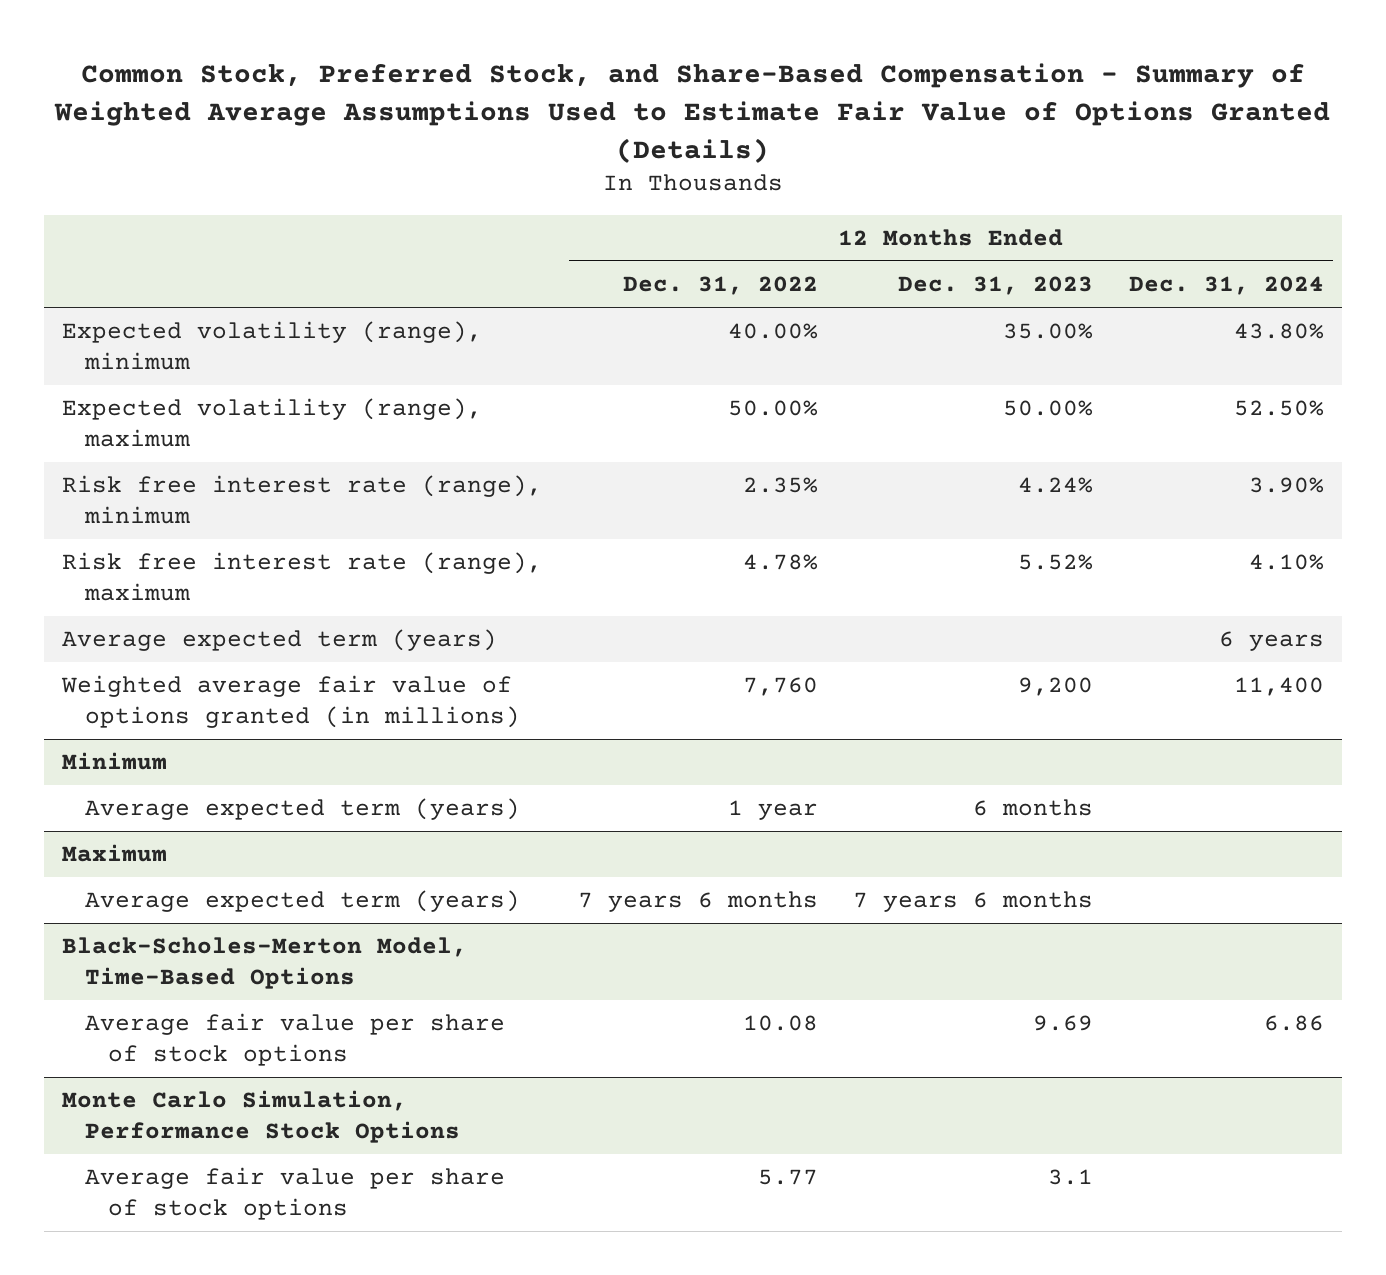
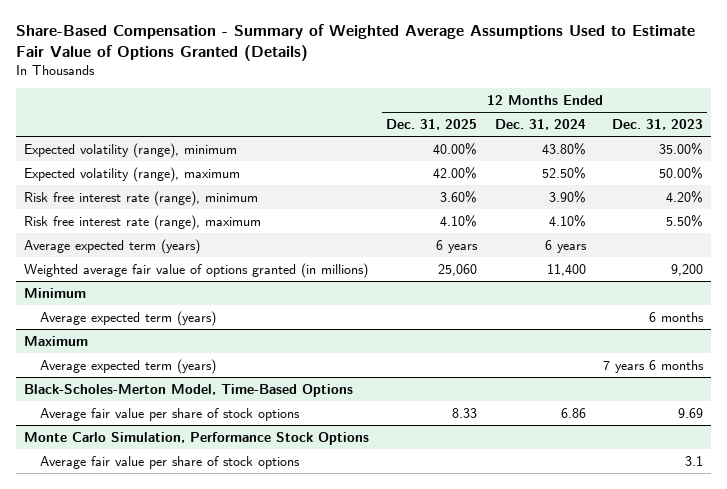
- Common Stock, Preferred Stock, and Share-Based Compensation - Summary of Weighted Average Assumptions Used to Estimate Fair Value of Options Granted (Details)
+ Share-Based Compensation - Summary of Weighted Average Assumptions Used to Estimate Fair Value of Options Granted (Details)
- | 12 Months Ended Dec. 31, 2022 | 12 Months Ended Dec. 31, 2023 | 12 Months Ended Dec. 31, 2024
+ | 12 Months Ended Dec. 31, 2025 | 12 Months Ended Dec. 31, 2024 | 12 Months Ended Dec. 31, 2023
- Risk free interest rate (range), minimum | 2.35% | 4.24% | 3.90%
- Risk free interest rate (range), maximum | 4.78% | 5.52% | 4.10%
+ Risk free interest rate (range), minimum | 3.60% | 3.90% | 4.20%
+ Risk free interest rate (range), maximum | 4.10% | 4.10% | 5.50%

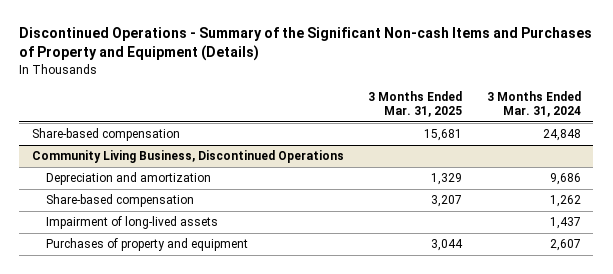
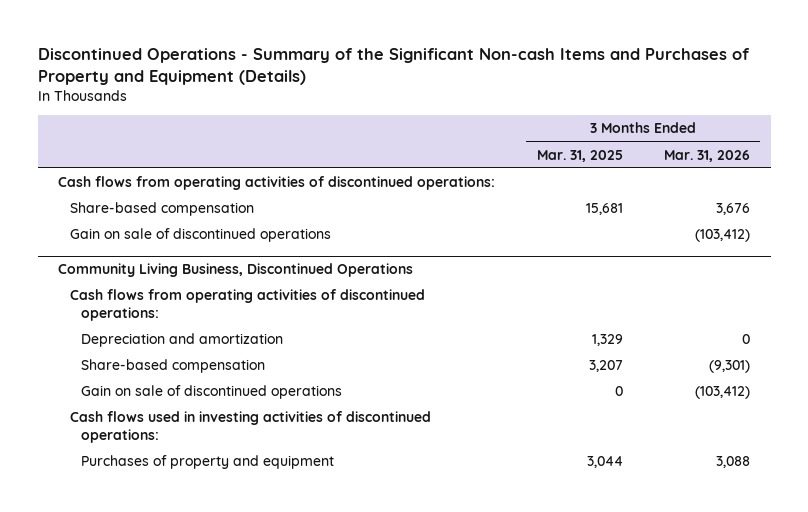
- | 3 Months Ended Mar. 31, 2025 | 3 Months Ended Mar. 31, 2024
+ | 3 Months Ended Mar. 31, 2025 | 3 Months Ended Mar. 31, 2026
+ Cash flows from operating activities of discontinued operations:
+ Gain on sale of discontinued operations | | (103,412)
@ Community Living Business, Discontinued Operations
+ Cash flows from operating activities of discontinued operations:
- Impairment of long-lived assets | | 1,437
+ Gain on sale of discontinued operations | 0 | (103,412)
+ Cash flows used in investing activities of discontinued operations:

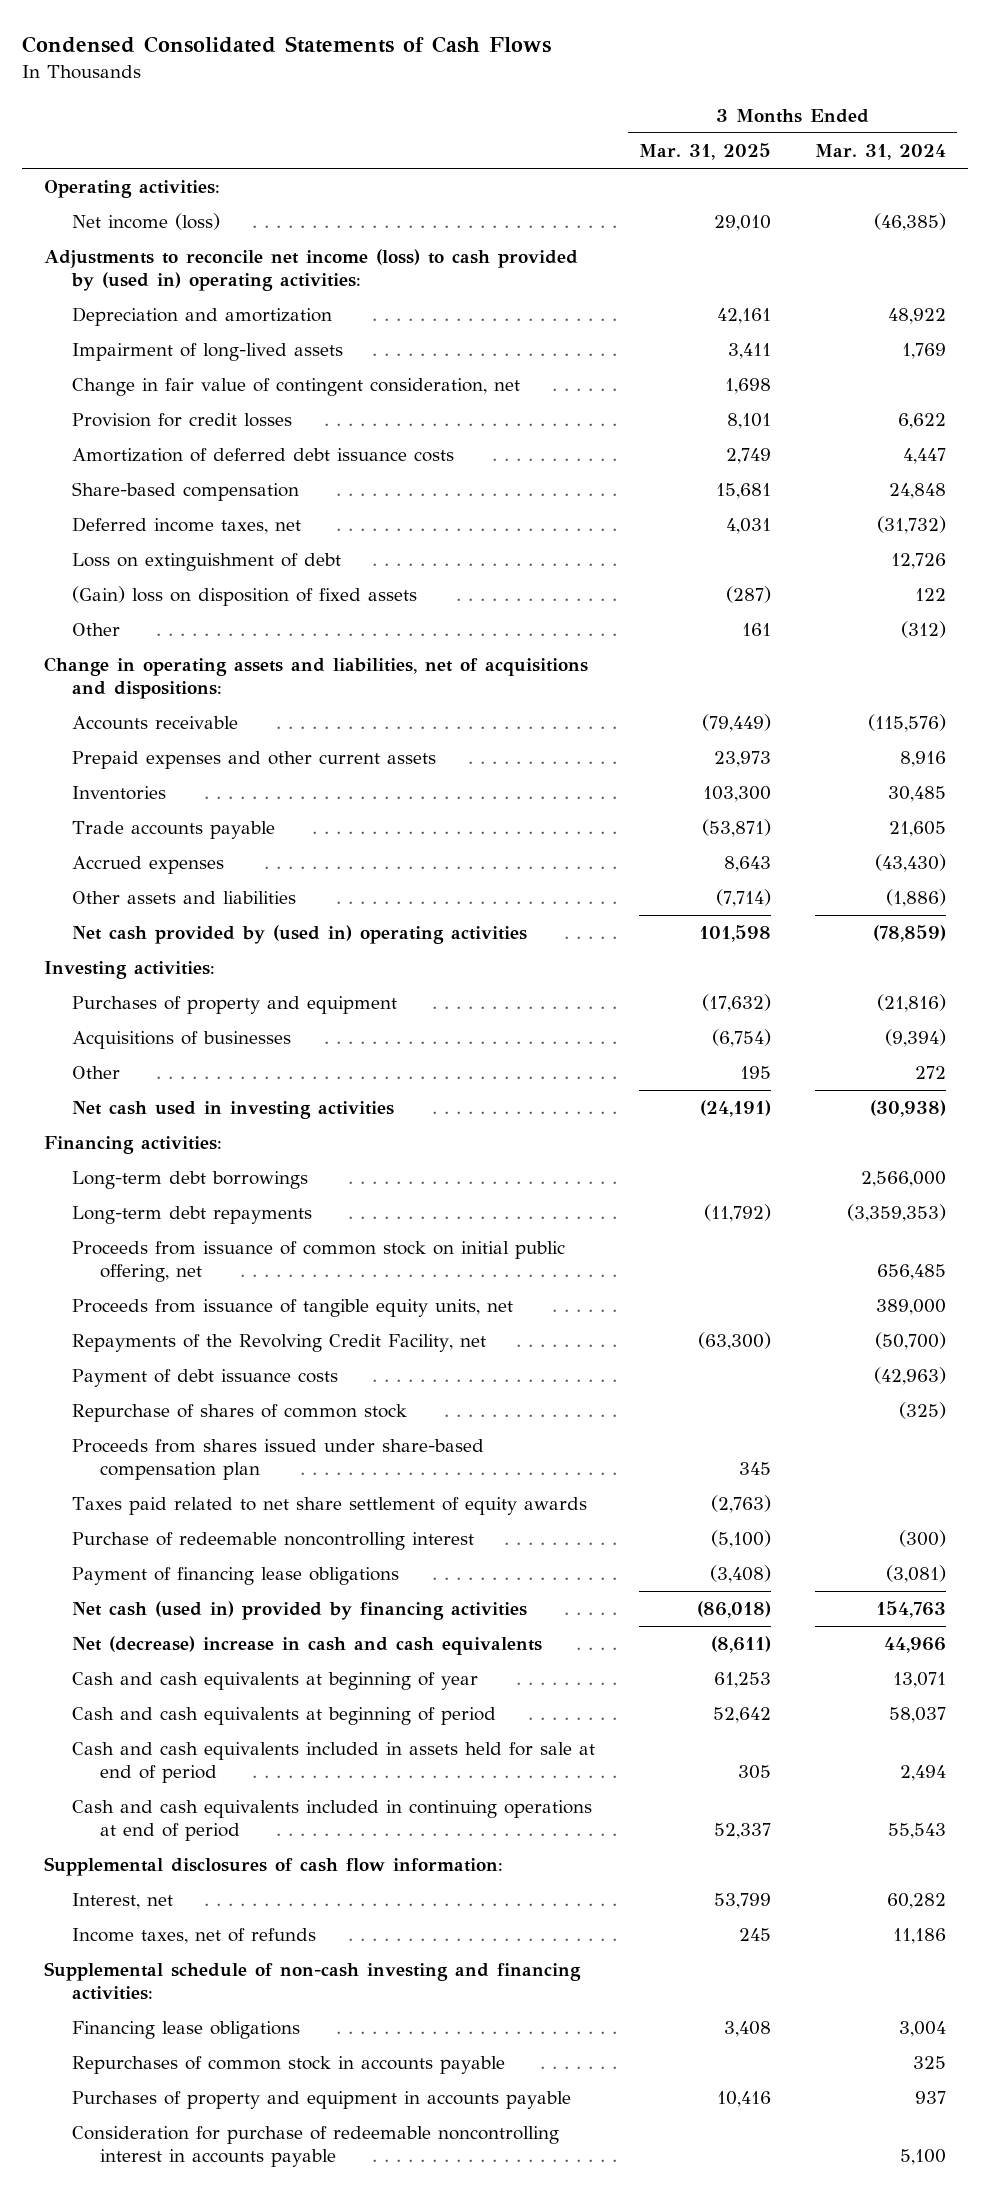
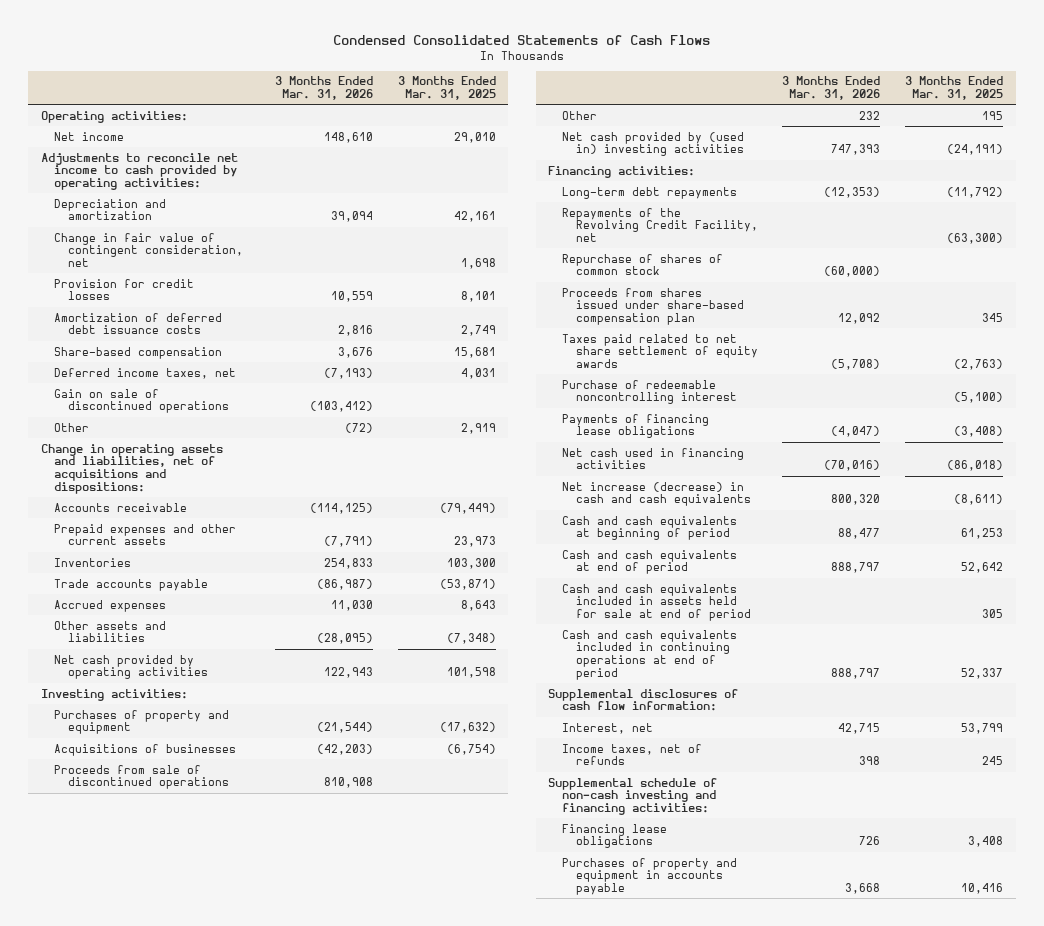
- | 3 Months Ended Mar. 31, 2025 | 3 Months Ended Mar. 31, 2024
+ | 3 Months Ended Mar. 31, 2026 | 3 Months Ended Mar. 31, 2025
- Net income (loss) | 29,010 | (46,385)
- Adjustments to reconcile net income (loss) to cash provided by (used in) operating activities:
+ Net income | 148,610 | 29,010
+ Adjustments to reconcile net income to cash provided by operating activities:
- Impairment of long-lived assets | 3,411 | 1,769
- Loss on extinguishment of debt | | 12,726
- (Gain) loss on disposition of fixed assets | (287) | 122
- Other | 161 | (312)
+ Gain on sale of discontinued operations | (103,412) |
+ Other | (72) | 2,919
- Other assets and liabilities | (7,714) | (1,886)
- Net cash provided by (used in) operating activities | 101,598 | (78,859)
+ Other assets and liabilities | (28,095) | (7,348)
+ Net cash provided by operating activities | 122,943 | 101,598
+ Proceeds from sale of discontinued operations | 810,908 |
- Net cash used in investing activities | (24,191) | (30,938)
+ Net cash provided by (used in) investing activities | 747,393 | (24,191)
- Long-term debt borrowings | | 2,566,000
- Proceeds from issuance of common stock on initial public offering, net | | 656,485
- Proceeds from issuance of tangible equity units, net | | 389,000
- Payment of debt issuance costs | | (42,963)
- Payment of financing lease obligations | (3,408) | (3,081)
- Net cash (used in) provided by financing activities | (86,018) | 154,763
- Net (decrease) increase in cash and cash equivalents | (8,611) | 44,966
- Cash and cash equivalents at beginning of year | 61,253 | 13,071
- Cash and cash equivalents at beginning of period | 52,642 | 58,037
+ Payments of financing lease obligations | (4,047) | (3,408)
+ Net cash used in financing activities | (70,016) | (86,018)
+ Net increase (decrease) in cash and cash equivalents | 800,320 | (8,611)
+ Cash and cash equivalents at beginning of period | 88,477 | 61,253
+ Cash and cash equivalents at end of period | 888,797 | 52,642
- Repurchases of common stock in accounts payable | | 325
- Consideration for purchase of redeemable noncontrolling interest in accounts payable | | 5,100

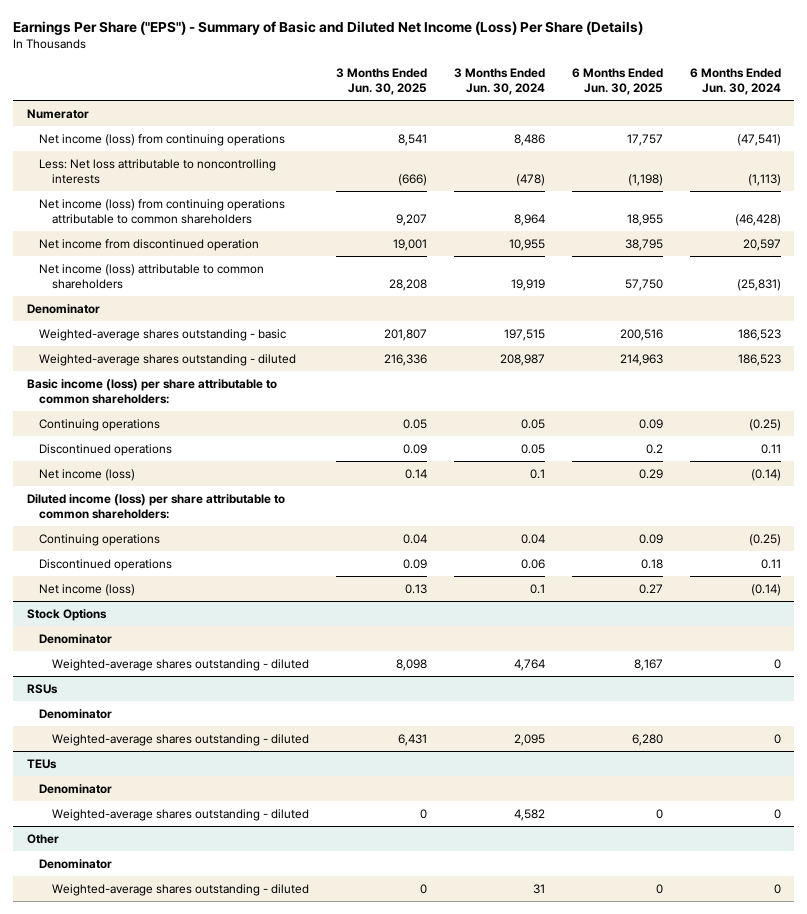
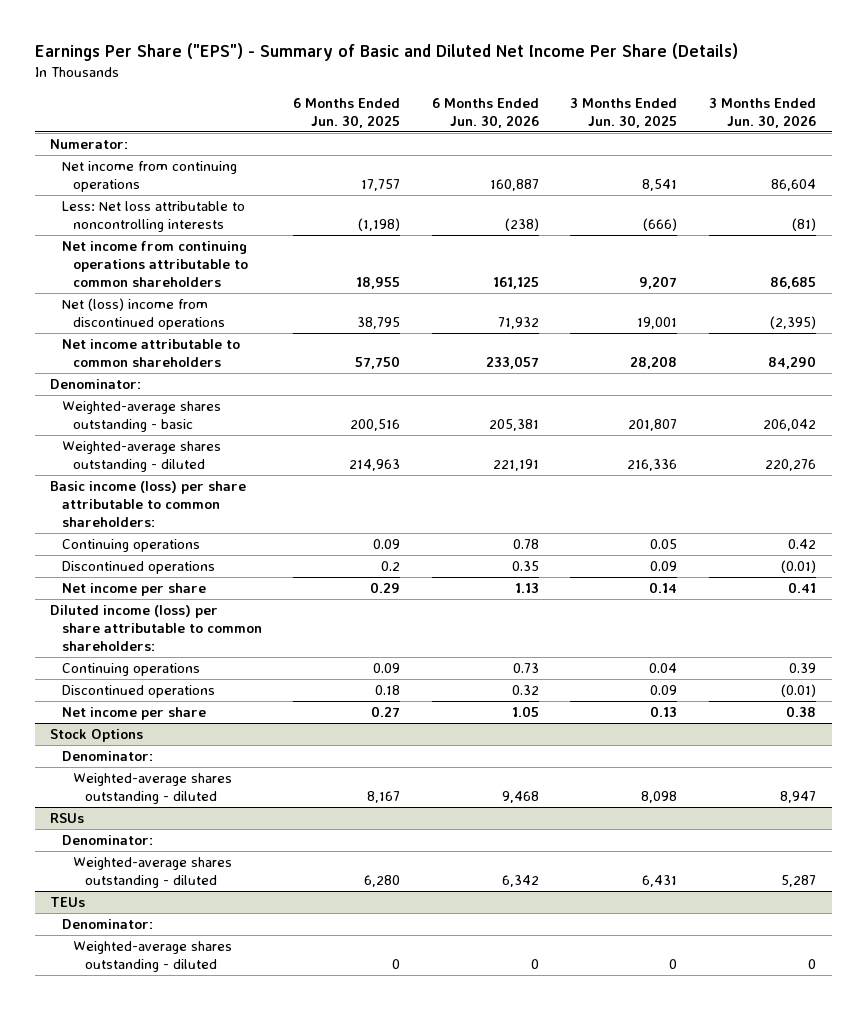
- Earnings Per Share ("EPS") - Summary of Basic and Diluted Net Income (Loss) Per Share (Details)
+ Earnings Per Share ("EPS") - Summary of Basic and Diluted Net Income Per Share (Details)
- | 3 Months Ended Jun. 30, 2025 | 3 Months Ended Jun. 30, 2024 | 6 Months Ended Jun. 30, 2025 | 6 Months Ended Jun. 30, 2024
+ | 6 Months Ended Jun. 30, 2025 | 6 Months Ended Jun. 30, 2026 | 3 Months Ended Jun. 30, 2025 | 3 Months Ended Jun. 30, 2026
- Numerator
- Net income (loss) from continuing operations | 8,541 | 8,486 | 17,757 | (47,541)
+ Numerator:
+ Net income from continuing operations | 17,757 | 160,887 | 8,541 | 86,604
- Net income (loss) from continuing operations attributable to common shareholders | 9,207 | 8,964 | 18,955 | (46,428)
- Net income from discontinued operation | 19,001 | 10,955 | 38,795 | 20,597
- Net income (loss) attributable to common shareholders | 28,208 | 19,919 | 57,750 | (25,831)
- Denominator
+ Net income from continuing operations attributable to common shareholders | 18,955 | 161,125 | 9,207 | 86,685
+ Net (loss) income from discontinued operations | 38,795 | 71,932 | 19,001 | (2,395)
+ Net income attributable to common shareholders | 57,750 | 233,057 | 28,208 | 84,290
+ Denominator:
- Net income (loss) | 0.14 | 0.1 | 0.29 | (0.14)
+ Net income per share | 0.29 | 1.13 | 0.14 | 0.41
- Net income (loss) | 0.13 | 0.1 | 0.27 | (0.14)
+ Net income per share | 0.27 | 1.05 | 0.13 | 0.38
@ Stock Options
- Denominator
+ Denominator:
@ RSUs
- Denominator
+ Denominator:
@ TEUs
- Denominator
- Weighted-average shares outstanding - diluted | 0 | 4,582 | 0 | 0
- Other
- Denominator
@ TEUs
+ Denominator:

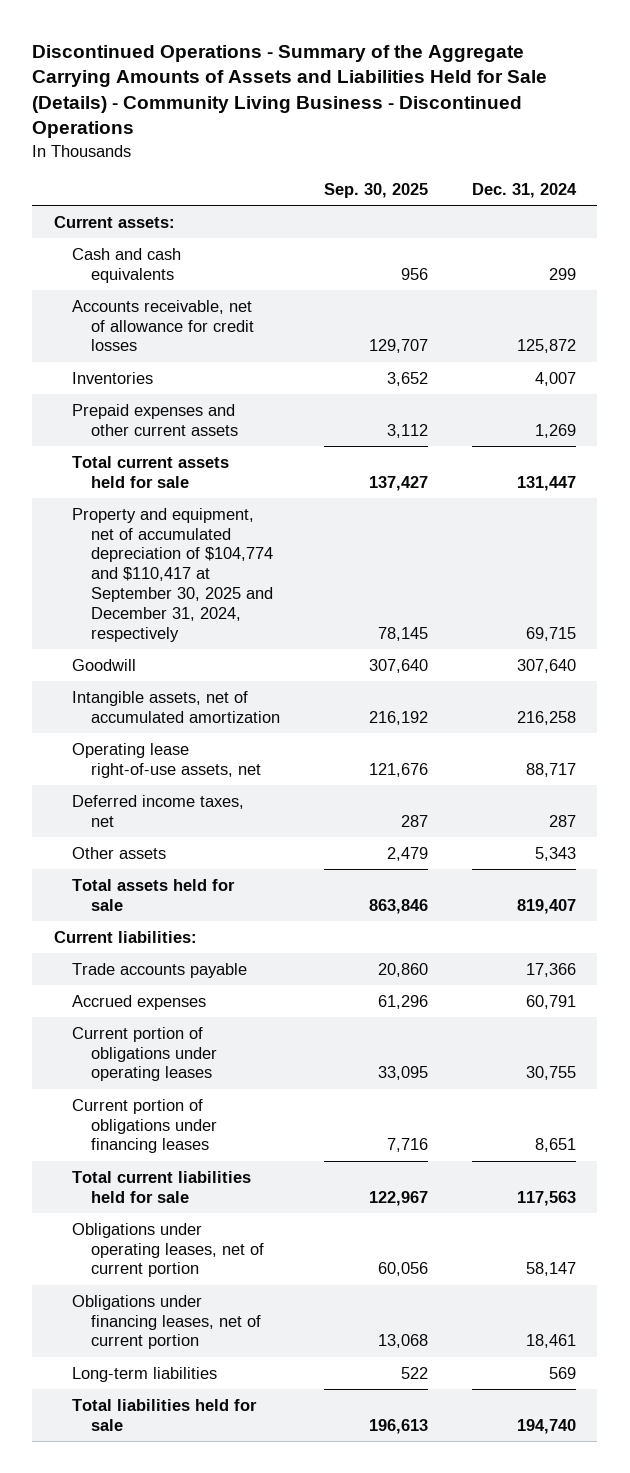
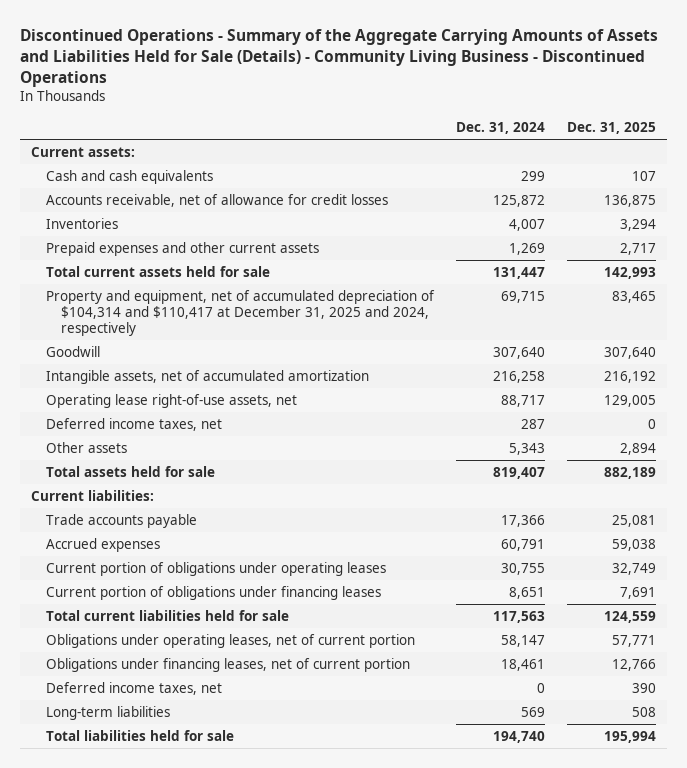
- | Sep. 30, 2025 | Dec. 31, 2024
+ | Dec. 31, 2024 | Dec. 31, 2025
- Property and equipment, net of accumulated depreciation of $104,774 and $110,417 at September 30, 2025 and December 31, 2024, respectively | 78,145 | 69,715
+ Property and equipment, net of accumulated depreciation of $104,314 and $110,417 at December 31, 2025 and 2024, respectively | 69,715 | 83,465
+ Deferred income taxes, net | 0 | 390

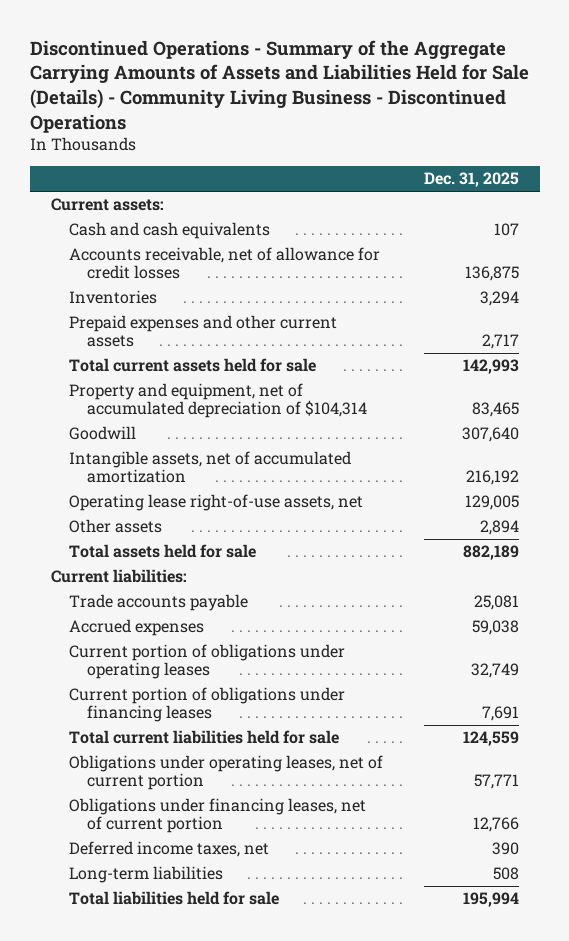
- | Dec. 31, 2024 | Dec. 31, 2025
+ | Dec. 31, 2025
- Property and equipment, net of accumulated depreciation of $104,314 and $110,417 at December 31, 2025 and 2024, respectively | 69,715 | 83,465
+ Property and equipment, net of accumulated depreciation of $104,314 | 83,465
- Deferred income taxes, net | 287 | 0

